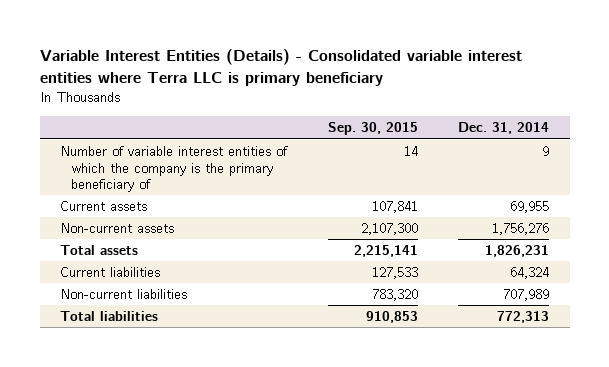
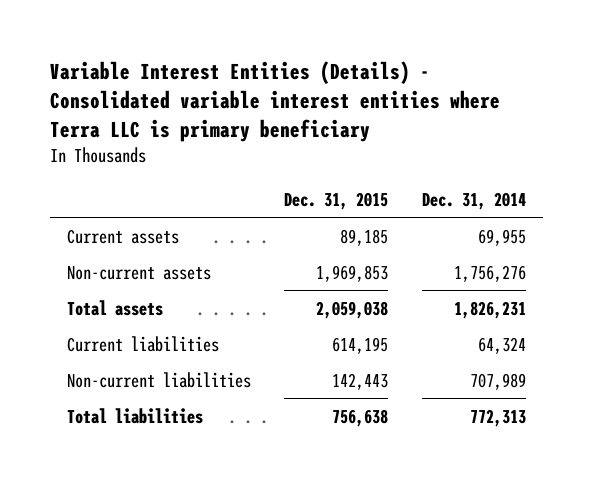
- | Sep. 30, 2015 | Dec. 31, 2014
+ | Dec. 31, 2015 | Dec. 31, 2014
- Number of variable interest entities of which the company is the primary beneficiary of | 14 | 9

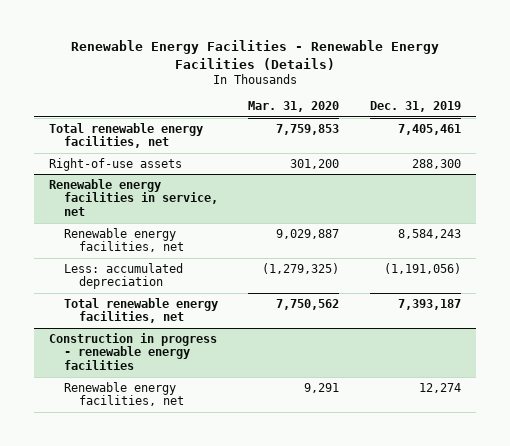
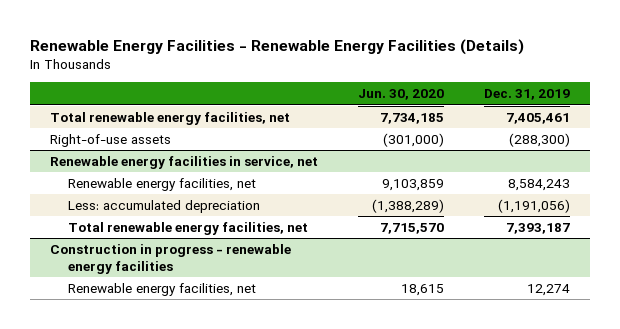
- | Mar. 31, 2020 | Dec. 31, 2019
+ | Jun. 30, 2020 | Dec. 31, 2019
- Right-of-use assets | 301,200 | 288,300
+ Right-of-use assets | (301,000) | (288,300)

